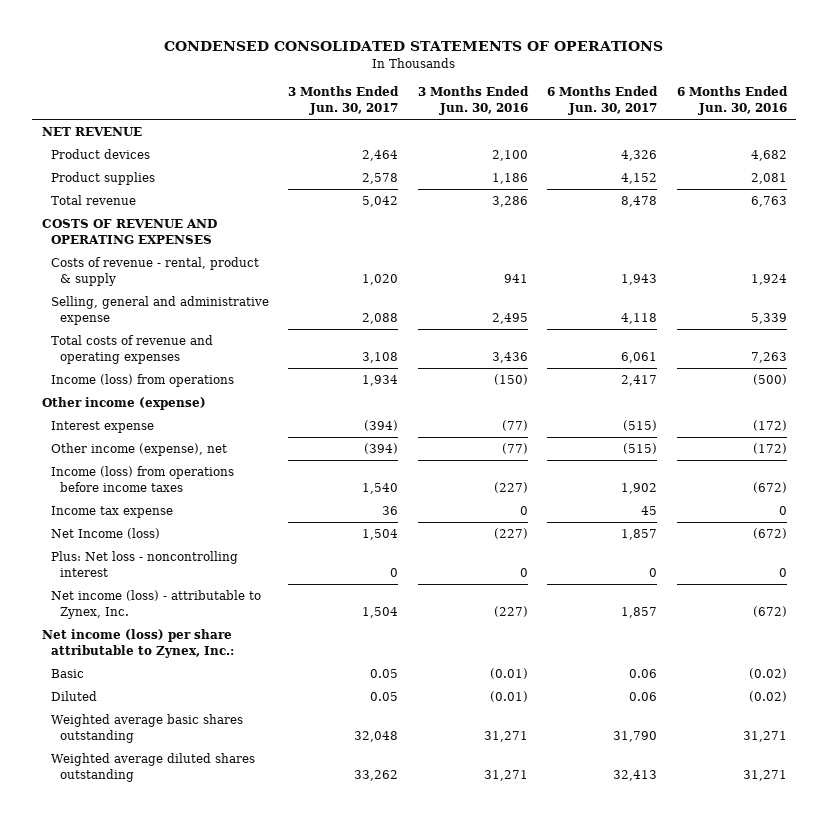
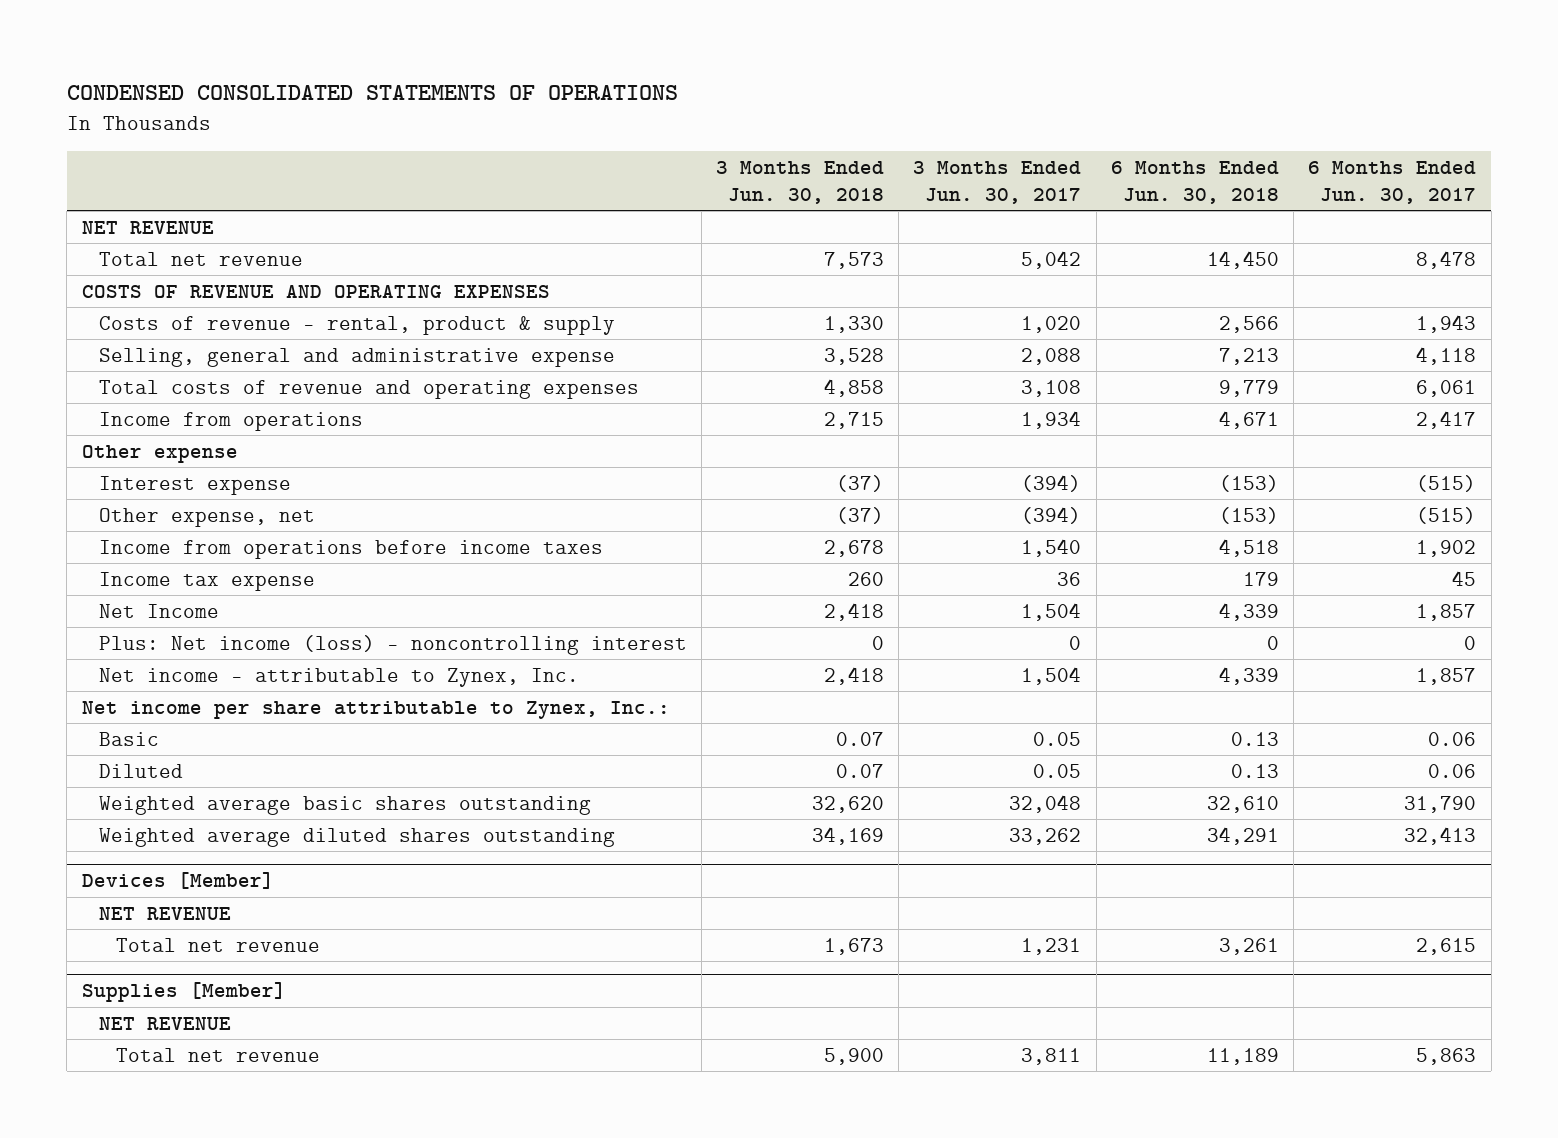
- | 3 Months Ended Jun. 30, 2017 | 3 Months Ended Jun. 30, 2016 | 6 Months Ended Jun. 30, 2017 | 6 Months Ended Jun. 30, 2016
+ | 3 Months Ended Jun. 30, 2018 | 3 Months Ended Jun. 30, 2017 | 6 Months Ended Jun. 30, 2018 | 6 Months Ended Jun. 30, 2017
- Product devices | 2,464 | 2,100 | 4,326 | 4,682
- Product supplies | 2,578 | 1,186 | 4,152 | 2,081
- Total revenue | 5,042 | 3,286 | 8,478 | 6,763
+ Total net revenue | 7,573 | 5,042 | 14,450 | 8,478
- Income (loss) from operations | 1,934 | (150) | 2,417 | (500)
- Other income (expense)
+ Income from operations | 2,715 | 1,934 | 4,671 | 2,417
+ Other expense
- Other income (expense), net | (394) | (77) | (515) | (172)
- Income (loss) from operations before income taxes | 1,540 | (227) | 1,902 | (672)
+ Other expense, net | (37) | (394) | (153) | (515)
+ Income from operations before income taxes | 2,678 | 1,540 | 4,518 | 1,902
- Net Income (loss) | 1,504 | (227) | 1,857 | (672)
- Plus: Net loss - noncontrolling interest | 0 | 0 | 0 | 0
- Net income (loss) - attributable to Zynex, Inc. | 1,504 | (227) | 1,857 | (672)
- Net income (loss) per share attributable to Zynex, Inc.:
+ Net Income | 2,418 | 1,504 | 4,339 | 1,857
+ Plus: Net income (loss) - noncontrolling interest | 0 | 0 | 0 | 0
+ Net income - attributable to Zynex, Inc. | 2,418 | 1,504 | 4,339 | 1,857
+ Net income per share attributable to Zynex, Inc.:
+ Devices [Member]
+ NET REVENUE
+ Total net revenue | 1,673 | 1,231 | 3,261 | 2,615
+ Supplies [Member]
+ NET REVENUE
+ Total net revenue | 5,900 | 3,811 | 11,189 | 5,863

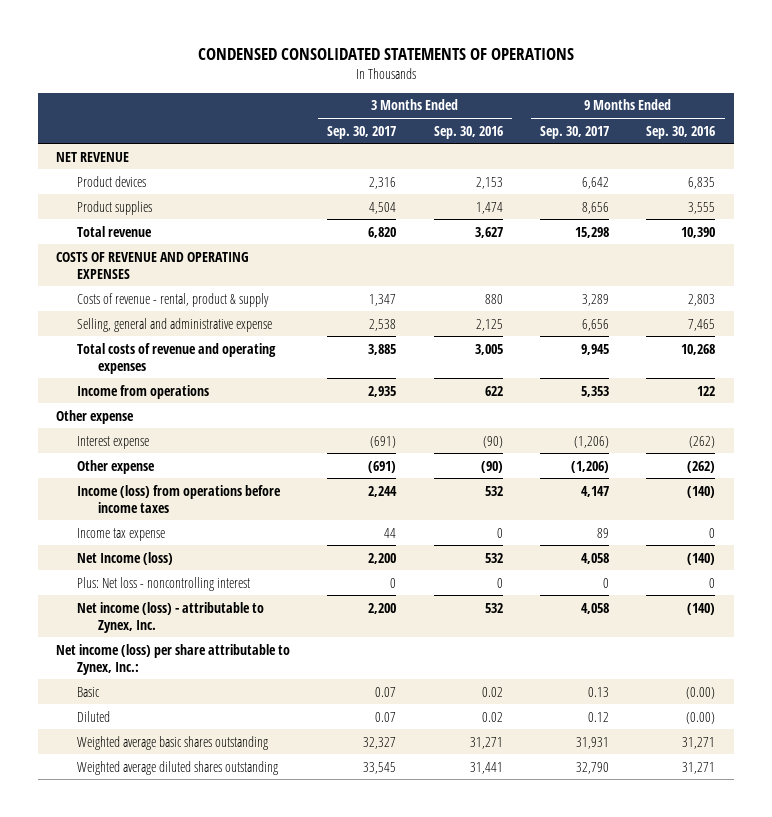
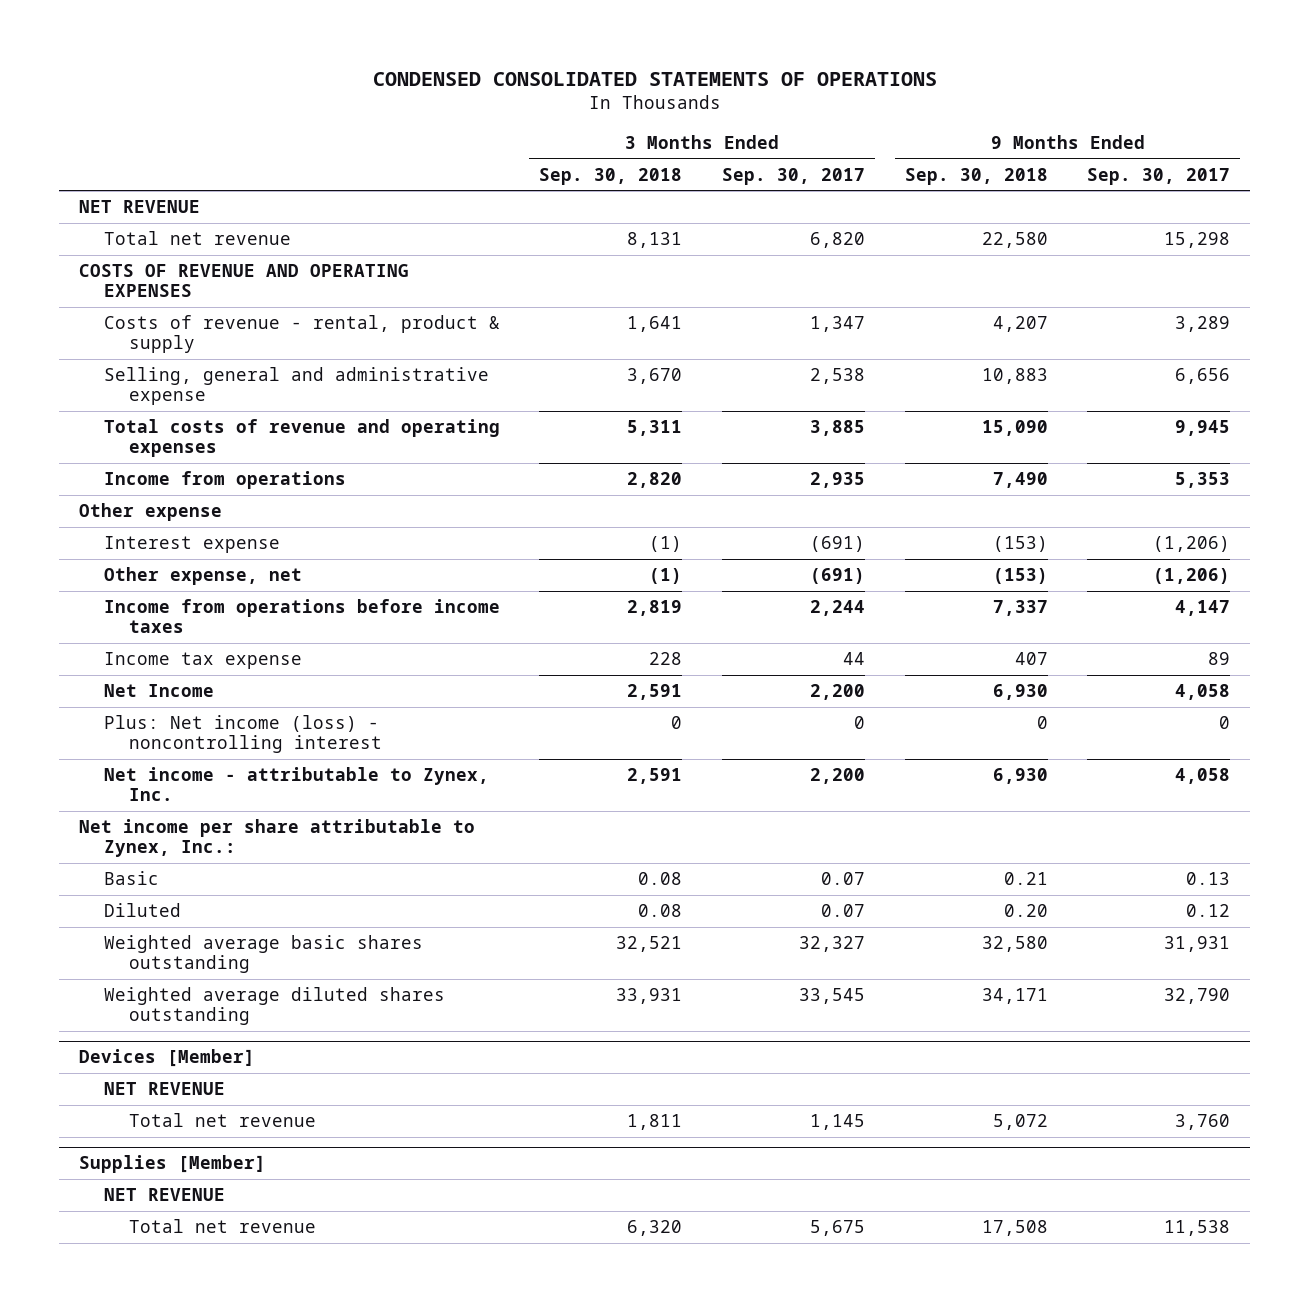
- | 3 Months Ended Sep. 30, 2017 | 3 Months Ended Sep. 30, 2016 | 9 Months Ended Sep. 30, 2017 | 9 Months Ended Sep. 30, 2016
+ | 3 Months Ended Sep. 30, 2018 | 3 Months Ended Sep. 30, 2017 | 9 Months Ended Sep. 30, 2018 | 9 Months Ended Sep. 30, 2017
- Product devices | 2,316 | 2,153 | 6,642 | 6,835
- Product supplies | 4,504 | 1,474 | 8,656 | 3,555
- Total revenue | 6,820 | 3,627 | 15,298 | 10,390
+ Total net revenue | 8,131 | 6,820 | 22,580 | 15,298
- Other expense | (691) | (90) | (1,206) | (262)
- Income (loss) from operations before income taxes | 2,244 | 532 | 4,147 | (140)
+ Other expense, net | (1) | (691) | (153) | (1,206)
+ Income from operations before income taxes | 2,819 | 2,244 | 7,337 | 4,147
- Net Income (loss) | 2,200 | 532 | 4,058 | (140)
- Plus: Net loss - noncontrolling interest | 0 | 0 | 0 | 0
- Net income (loss) - attributable to Zynex, Inc. | 2,200 | 532 | 4,058 | (140)
- Net income (loss) per share attributable to Zynex, Inc.:
+ Net Income | 2,591 | 2,200 | 6,930 | 4,058
+ Plus: Net income (loss) - noncontrolling interest | 0 | 0 | 0 | 0
+ Net income - attributable to Zynex, Inc. | 2,591 | 2,200 | 6,930 | 4,058
+ Net income per share attributable to Zynex, Inc.:
+ Devices [Member]
+ NET REVENUE
+ Total net revenue | 1,811 | 1,145 | 5,072 | 3,760
+ Supplies [Member]
+ NET REVENUE
+ Total net revenue | 6,320 | 5,675 | 17,508 | 11,538

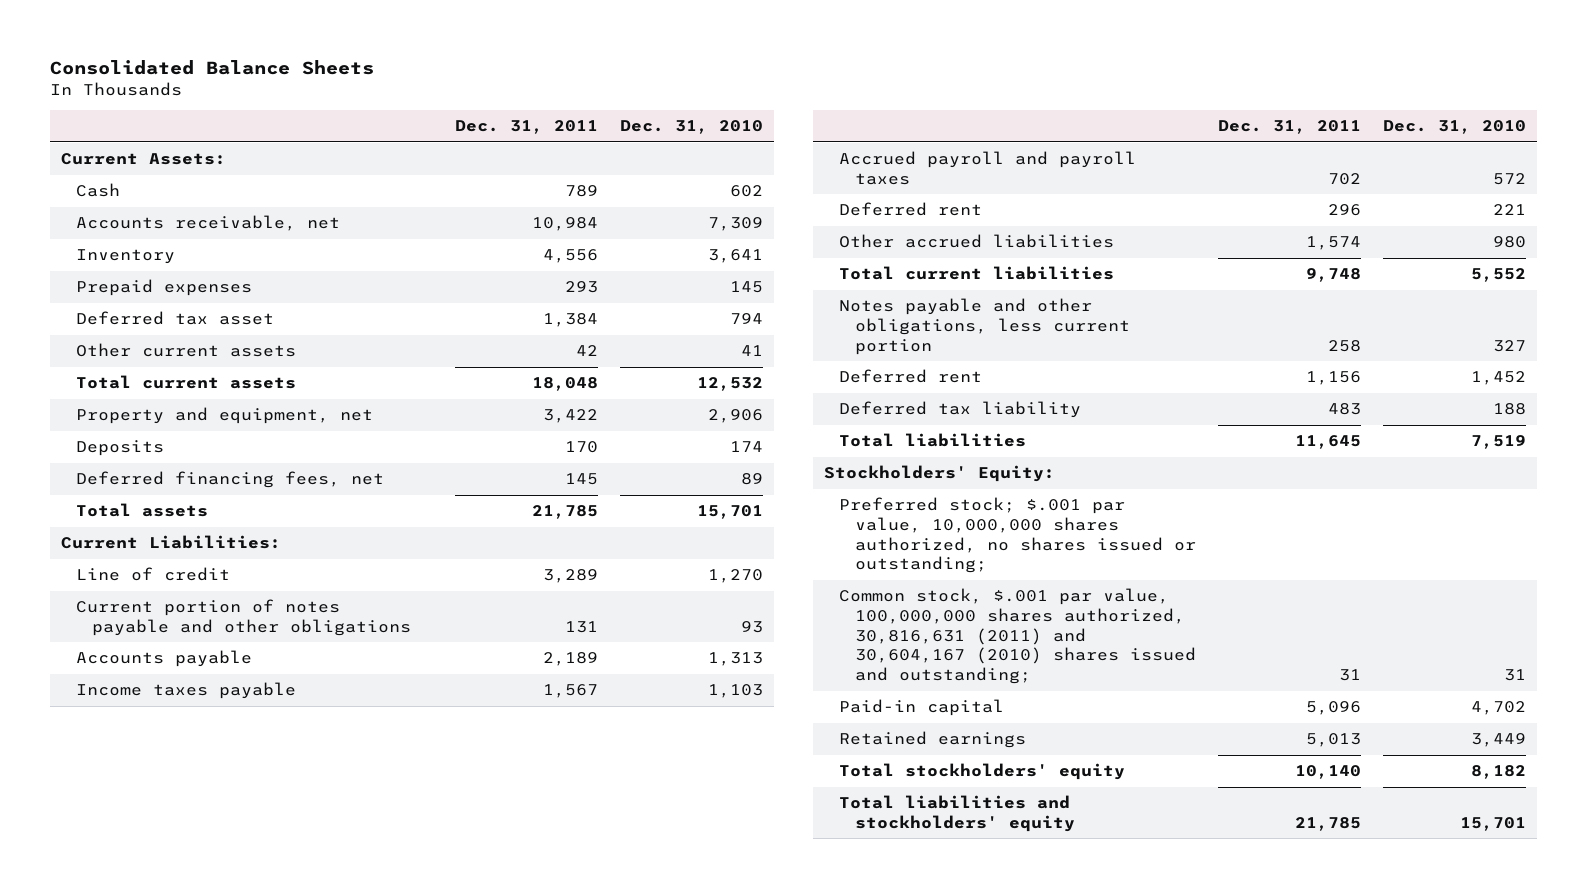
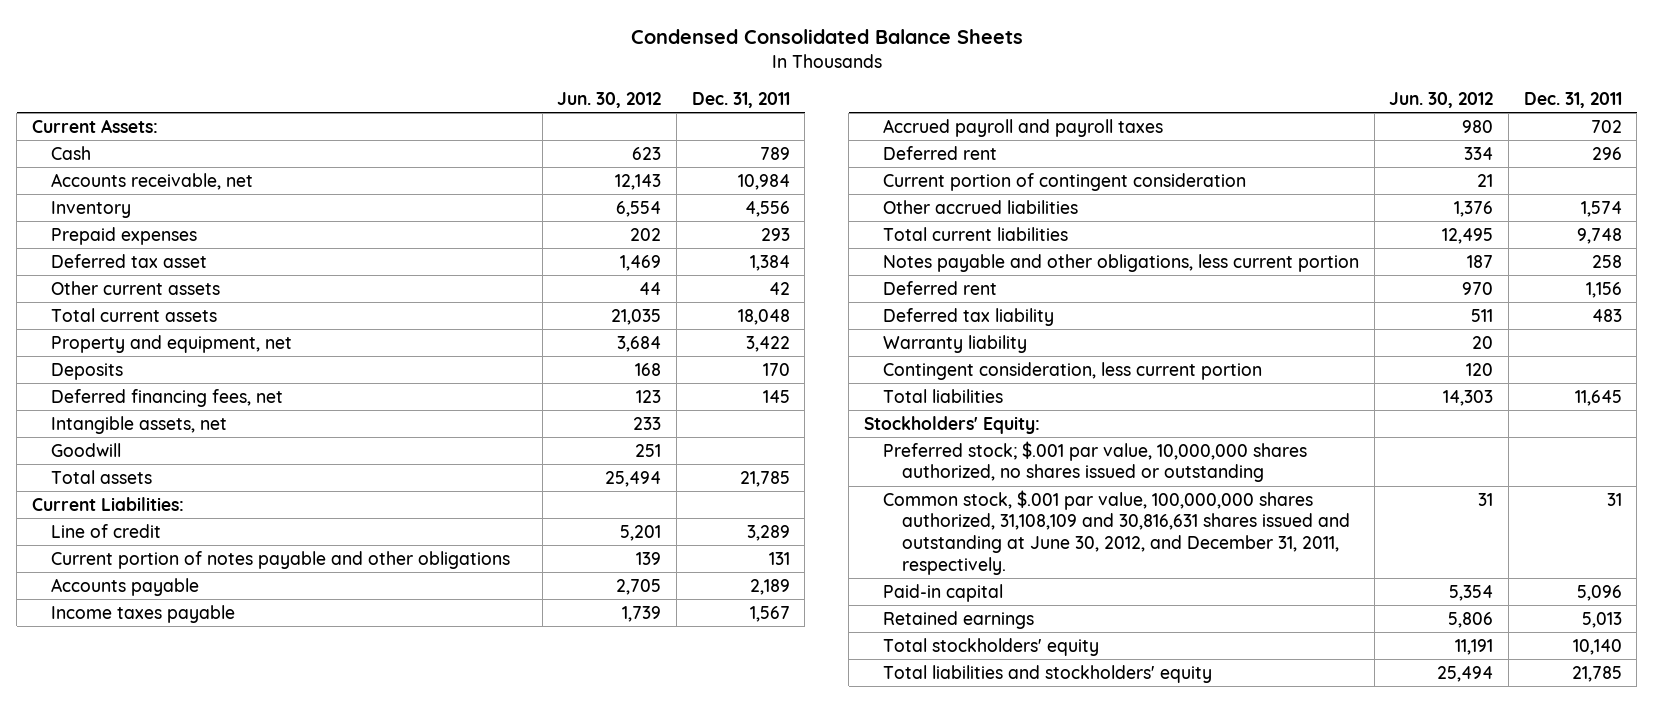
- Consolidated Balance Sheets
+ Condensed Consolidated Balance Sheets
- | Dec. 31, 2011 | Dec. 31, 2010
+ | Jun. 30, 2012 | Dec. 31, 2011
+ Intangible assets, net | 233 |
+ Goodwill | 251 |
+ Current portion of contingent consideration | 21 |
+ Warranty liability | 20 |
+ Contingent consideration, less current portion | 120 |
- Preferred stock; $.001 par value, 10,000,000 shares authorized, no shares issued or outstanding;
- Common stock, $.001 par value, 100,000,000 shares authorized, 30,816,631 (2011) and 30,604,167 (2010) shares issued and outstanding; | 31 | 31
+ Preferred stock; $.001 par value, 10,000,000 shares authorized, no shares issued or outstanding
+ Common stock, $.001 par value, 100,000,000 shares authorized, 31,108,109 and 30,816,631 shares issued and outstanding at June 30, 2012, and December 31, 2011, respectively. | 31 | 31

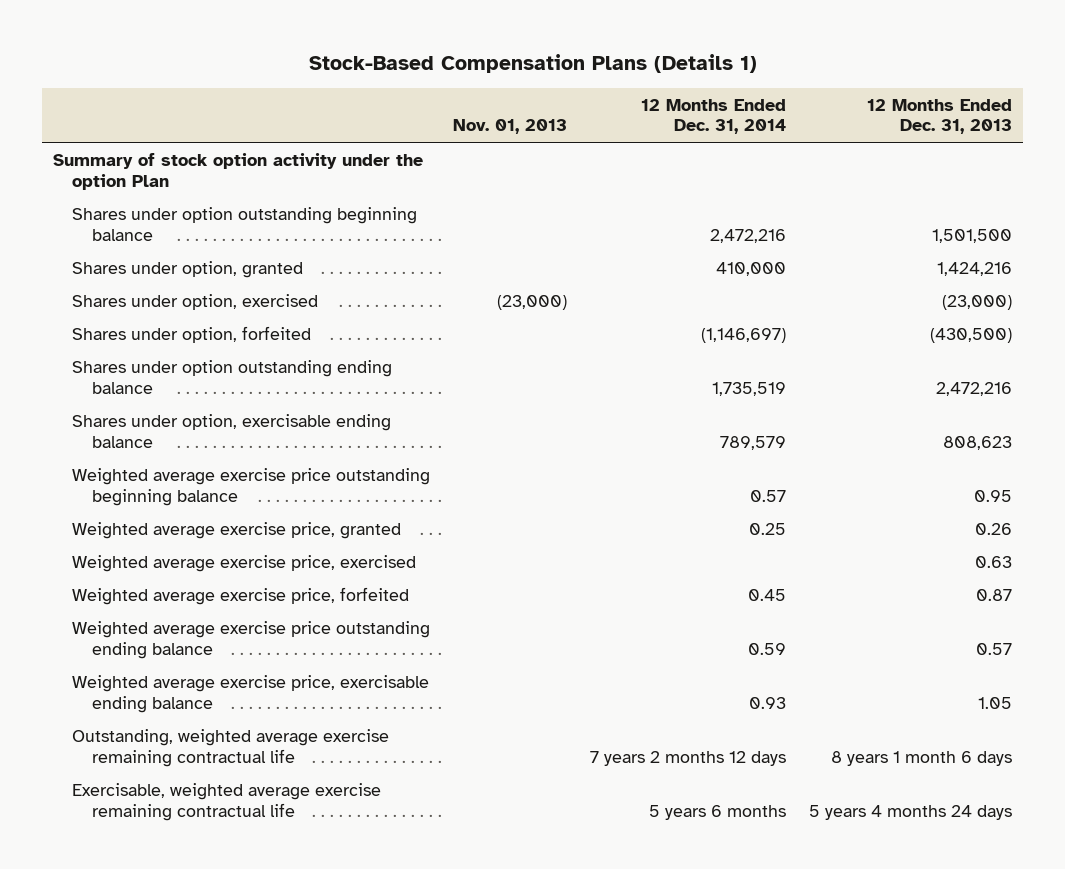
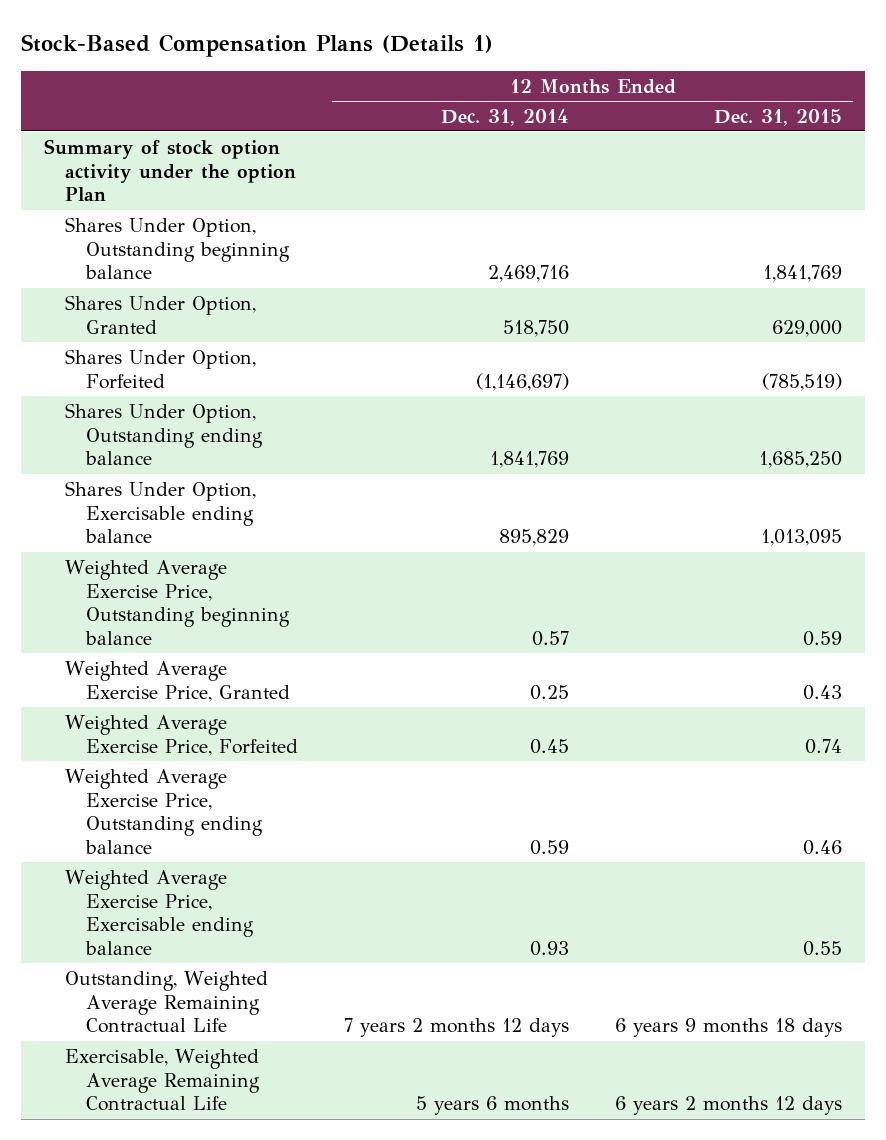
- | Nov. 01, 2013 | 12 Months Ended Dec. 31, 2014 | 12 Months Ended Dec. 31, 2013
+ | 12 Months Ended Dec. 31, 2014 | 12 Months Ended Dec. 31, 2015
- Shares under option outstanding beginning balance | | 2,472,216 | 1,501,500
- Shares under option, granted | | 410,000 | 1,424,216
- Shares under option, exercised | (23,000) | | (23,000)
- Shares under option, forfeited | | (1,146,697) | (430,500)
- Shares under option outstanding ending balance | | 1,735,519 | 2,472,216
- Shares under option, exercisable ending balance | | 789,579 | 808,623
- Weighted average exercise price outstanding beginning balance | | 0.57 | 0.95
- Weighted average exercise price, granted | | 0.25 | 0.26
- Weighted average exercise price, exercised | | | 0.63
- Weighted average exercise price, forfeited | | 0.45 | 0.87
- Weighted average exercise price outstanding ending balance | | 0.59 | 0.57
- Weighted average exercise price, exercisable ending balance | | 0.93 | 1.05
- Outstanding, weighted average exercise remaining contractual life | | 7 years 2 months 12 days | 8 years 1 month 6 days
- Exercisable, weighted average exercise remaining contractual life | | 5 years 6 months | 5 years 4 months 24 days
+ Shares Under Option, Outstanding beginning balance | 2,469,716 | 1,841,769
+ Shares Under Option, Granted | 518,750 | 629,000
+ Shares Under Option, Forfeited | (1,146,697) | (785,519)
+ Shares Under Option, Outstanding ending balance | 1,841,769 | 1,685,250
+ Shares Under Option, Exercisable ending balance | 895,829 | 1,013,095
+ Weighted Average Exercise Price, Outstanding beginning balance | 0.57 | 0.59
+ Weighted Average Exercise Price, Granted | 0.25 | 0.43
+ Weighted Average Exercise Price, Forfeited | 0.45 | 0.74
+ Weighted Average Exercise Price, Outstanding ending balance | 0.59 | 0.46
+ Weighted Average Exercise Price, Exercisable ending balance | 0.93 | 0.55
+ Outstanding, Weighted Average Remaining Contractual Life | 7 years 2 months 12 days | 6 years 9 months 18 days
+ Exercisable, Weighted Average Remaining Contractual Life | 5 years 6 months | 6 years 2 months 12 days

